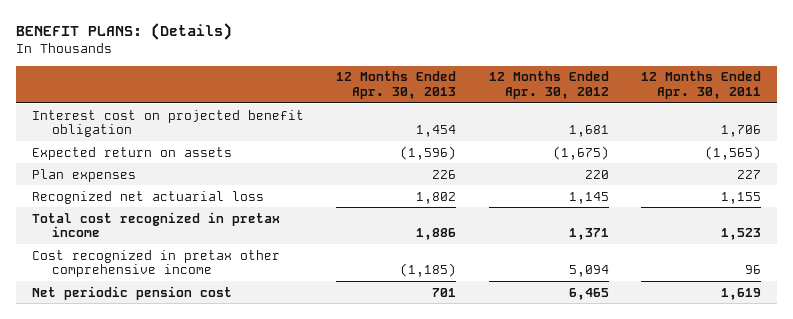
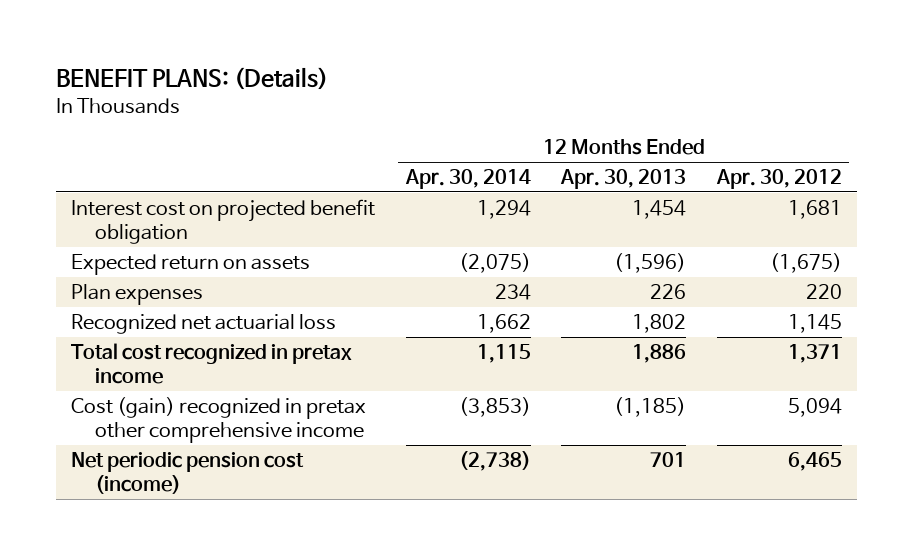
- | 12 Months Ended Apr. 30, 2013 | 12 Months Ended Apr. 30, 2012 | 12 Months Ended Apr. 30, 2011
+ | 12 Months Ended Apr. 30, 2014 | 12 Months Ended Apr. 30, 2013 | 12 Months Ended Apr. 30, 2012
- Cost recognized in pretax other comprehensive income | (1,185) | 5,094 | 96
- Net periodic pension cost | 701 | 6,465 | 1,619
+ Cost (gain) recognized in pretax other comprehensive income | (3,853) | (1,185) | 5,094
+ Net periodic pension cost (income) | (2,738) | 701 | 6,465

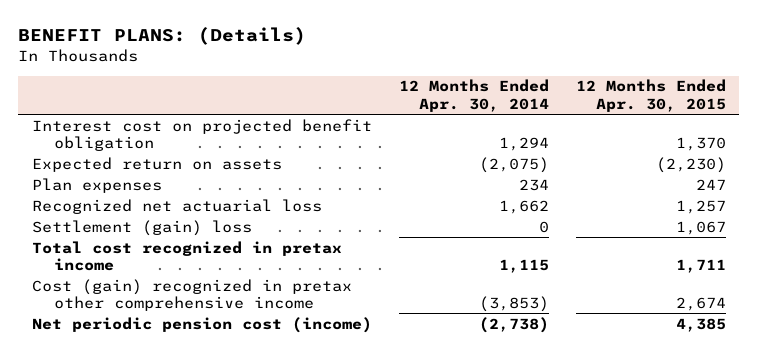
- | 12 Months Ended Apr. 30, 2014 | 12 Months Ended Apr. 30, 2013 | 12 Months Ended Apr. 30, 2012
+ | 12 Months Ended Apr. 30, 2014 | 12 Months Ended Apr. 30, 2015
+ Settlement (gain) loss | 0 | 1,067

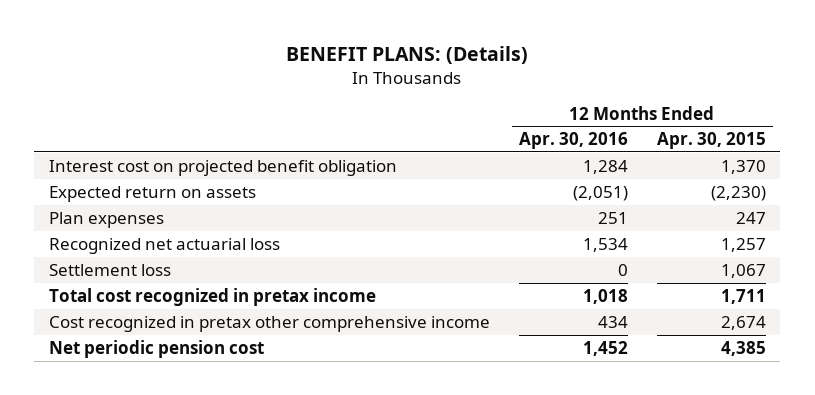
- | 12 Months Ended Apr. 30, 2014 | 12 Months Ended Apr. 30, 2015
+ | 12 Months Ended Apr. 30, 2016 | 12 Months Ended Apr. 30, 2015
- Settlement (gain) loss | 0 | 1,067
+ Settlement loss | 0 | 1,067
- Cost (gain) recognized in pretax other comprehensive income | (3,853) | 2,674
- Net periodic pension cost (income) | (2,738) | 4,385
+ Cost recognized in pretax other comprehensive income | 434 | 2,674
+ Net periodic pension cost | 1,452 | 4,385

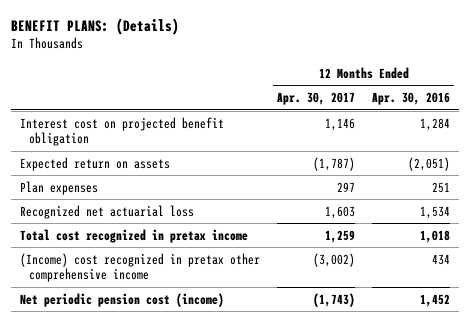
- | 12 Months Ended Apr. 30, 2016 | 12 Months Ended Apr. 30, 2015
+ | 12 Months Ended Apr. 30, 2017 | 12 Months Ended Apr. 30, 2016
- Settlement loss | 0 | 1,067
- Cost recognized in pretax other comprehensive income | 434 | 2,674
- Net periodic pension cost | 1,452 | 4,385
+ (Income) cost recognized in pretax other comprehensive income | (3,002) | 434
+ Net periodic pension cost (income) | (1,743) | 1,452

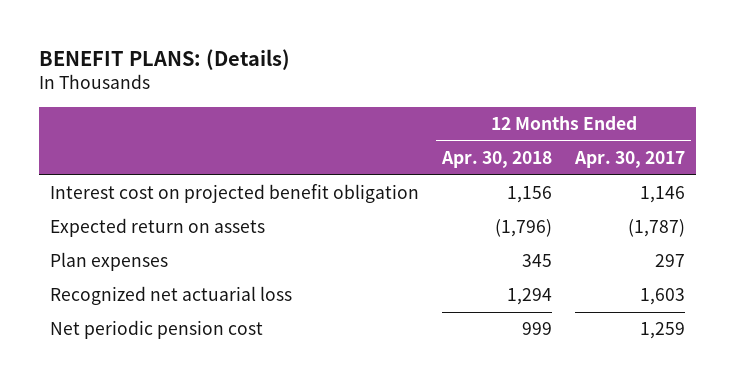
- | 12 Months Ended Apr. 30, 2017 | 12 Months Ended Apr. 30, 2016
+ | 12 Months Ended Apr. 30, 2018 | 12 Months Ended Apr. 30, 2017
- Total cost recognized in pretax income | 1,259 | 1,018
- (Income) cost recognized in pretax other comprehensive income | (3,002) | 434
- Net periodic pension cost (income) | (1,743) | 1,452
+ Net periodic pension cost | 999 | 1,259

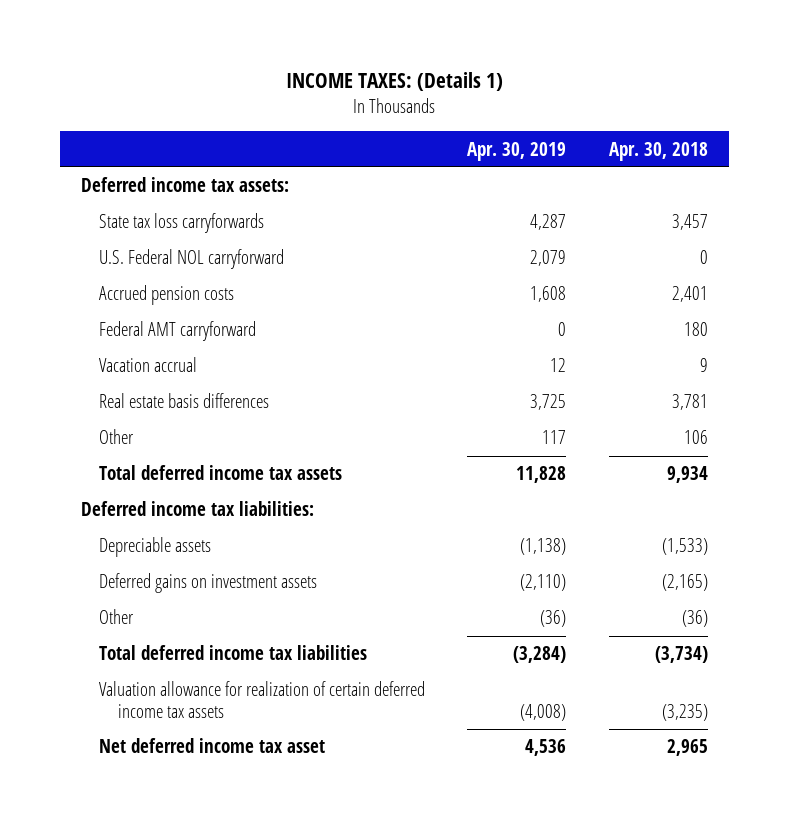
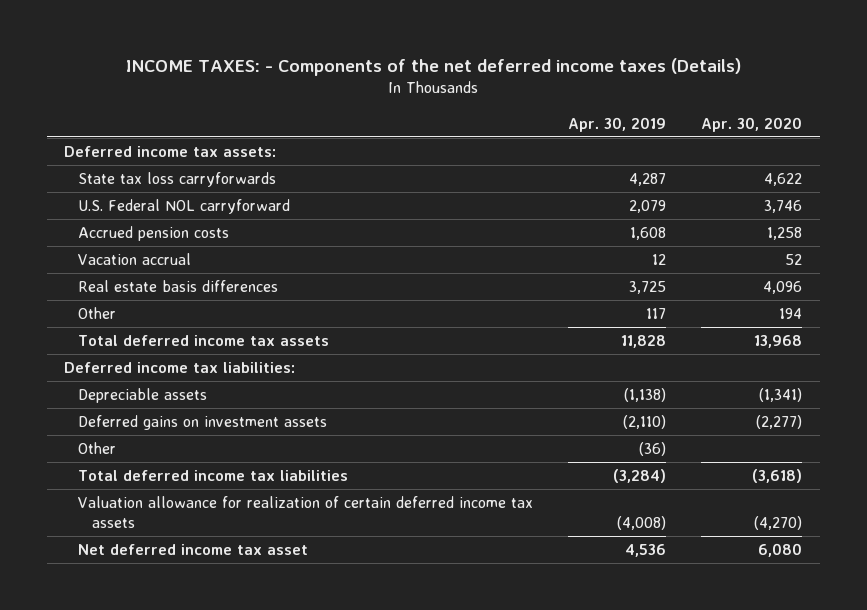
- INCOME TAXES: (Details 1)
+ INCOME TAXES: - Components of the net deferred income taxes (Details)
- | Apr. 30, 2019 | Apr. 30, 2018
+ | Apr. 30, 2019 | Apr. 30, 2020
- Federal AMT carryforward | 0 | 180

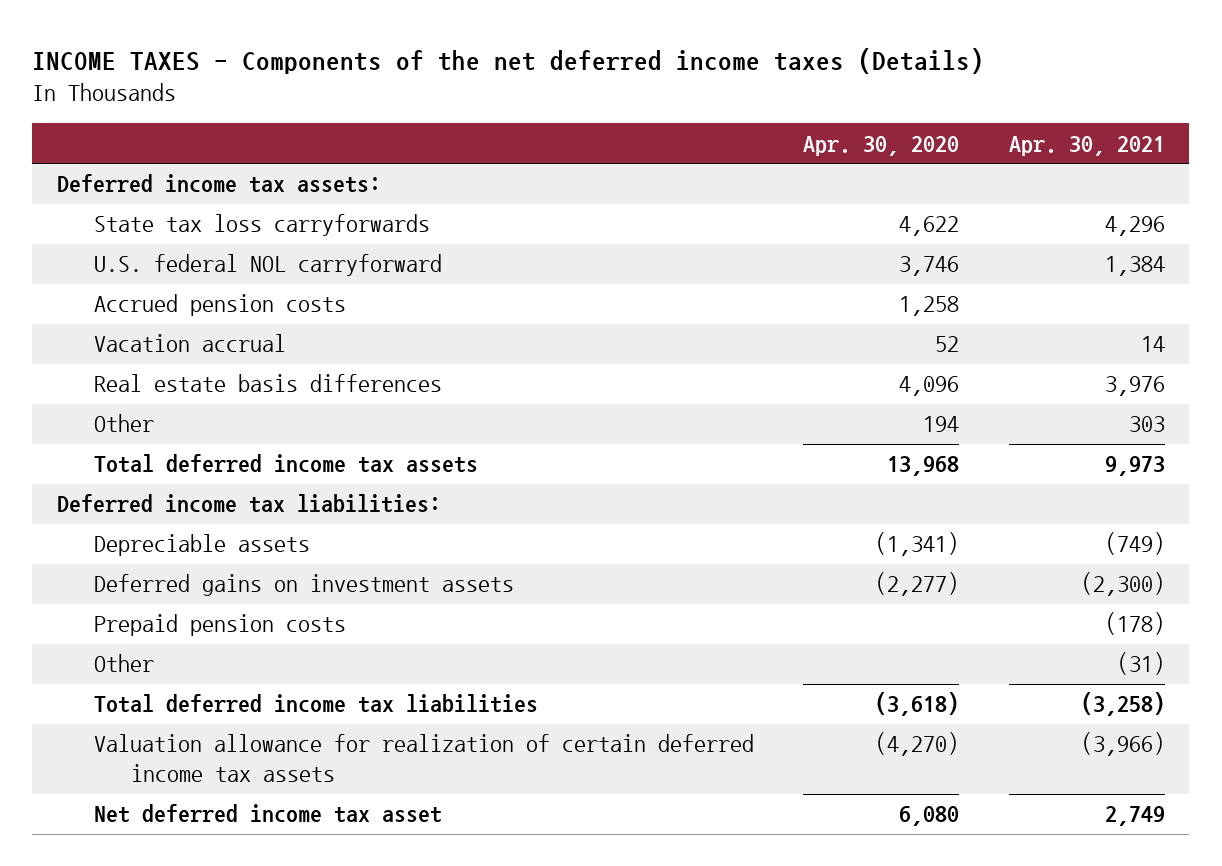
- INCOME TAXES: - Components of the net deferred income taxes (Details)
+ INCOME TAXES - Components of the net deferred income taxes (Details)
- | Apr. 30, 2019 | Apr. 30, 2020
+ | Apr. 30, 2020 | Apr. 30, 2021
- U.S. Federal NOL carryforward | 2,079 | 3,746
+ U.S. federal NOL carryforward | 3,746 | 1,384
+ Prepaid pension costs | | (178)

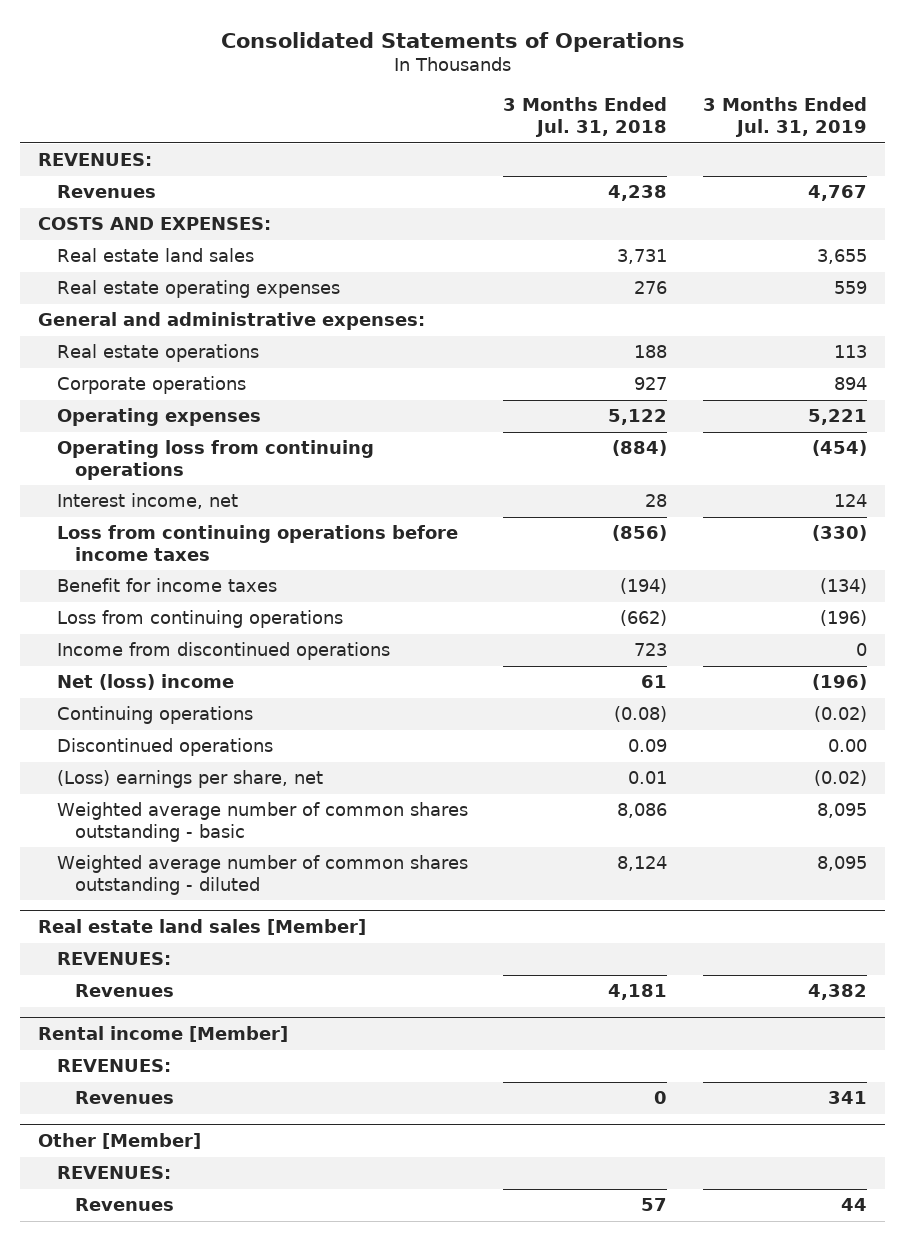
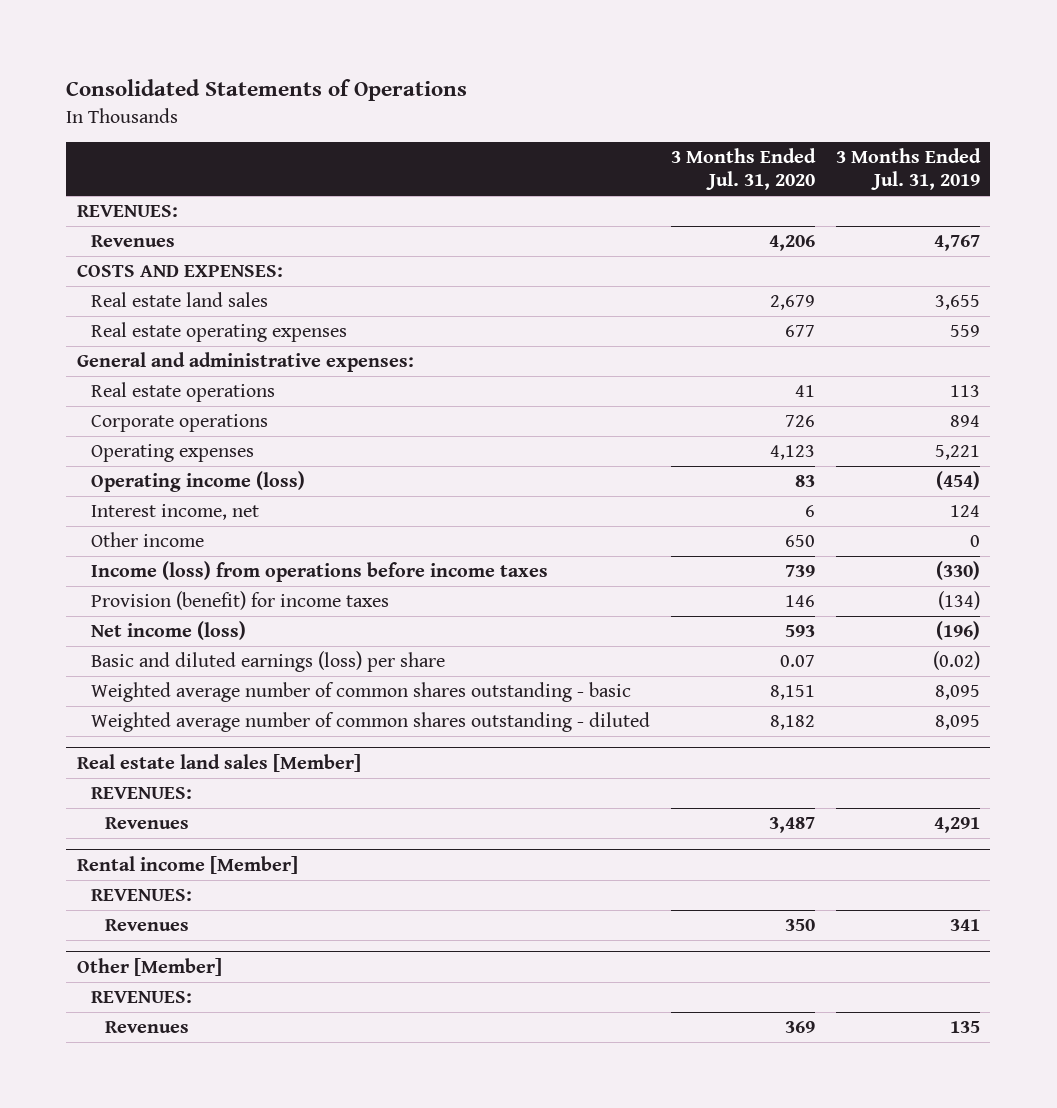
- | 3 Months Ended Jul. 31, 2018 | 3 Months Ended Jul. 31, 2019
+ | 3 Months Ended Jul. 31, 2020 | 3 Months Ended Jul. 31, 2019
- Operating loss from continuing operations | (884) | (454)
+ Operating income (loss) | 83 | (454)
- Loss from continuing operations before income taxes | (856) | (330)
- Benefit for income taxes | (194) | (134)
- Loss from continuing operations | (662) | (196)
- Income from discontinued operations | 723 | 0
- Net (loss) income | 61 | (196)
- Continuing operations | (0.08) | (0.02)
- Discontinued operations | 0.09 | 0.00
- (Loss) earnings per share, net | 0.01 | (0.02)
+ Other income | 650 | 0
+ Income (loss) from operations before income taxes | 739 | (330)
+ Provision (benefit) for income taxes | 146 | (134)
+ Net income (loss) | 593 | (196)
+ Basic and diluted earnings (loss) per share | 0.07 | (0.02)
@ Real estate land sales [Member]
- Revenues | 4,181 | 4,382
+ Revenues | 3,487 | 4,291
@ Other [Member]
- Revenues | 57 | 44
+ Revenues | 369 | 135

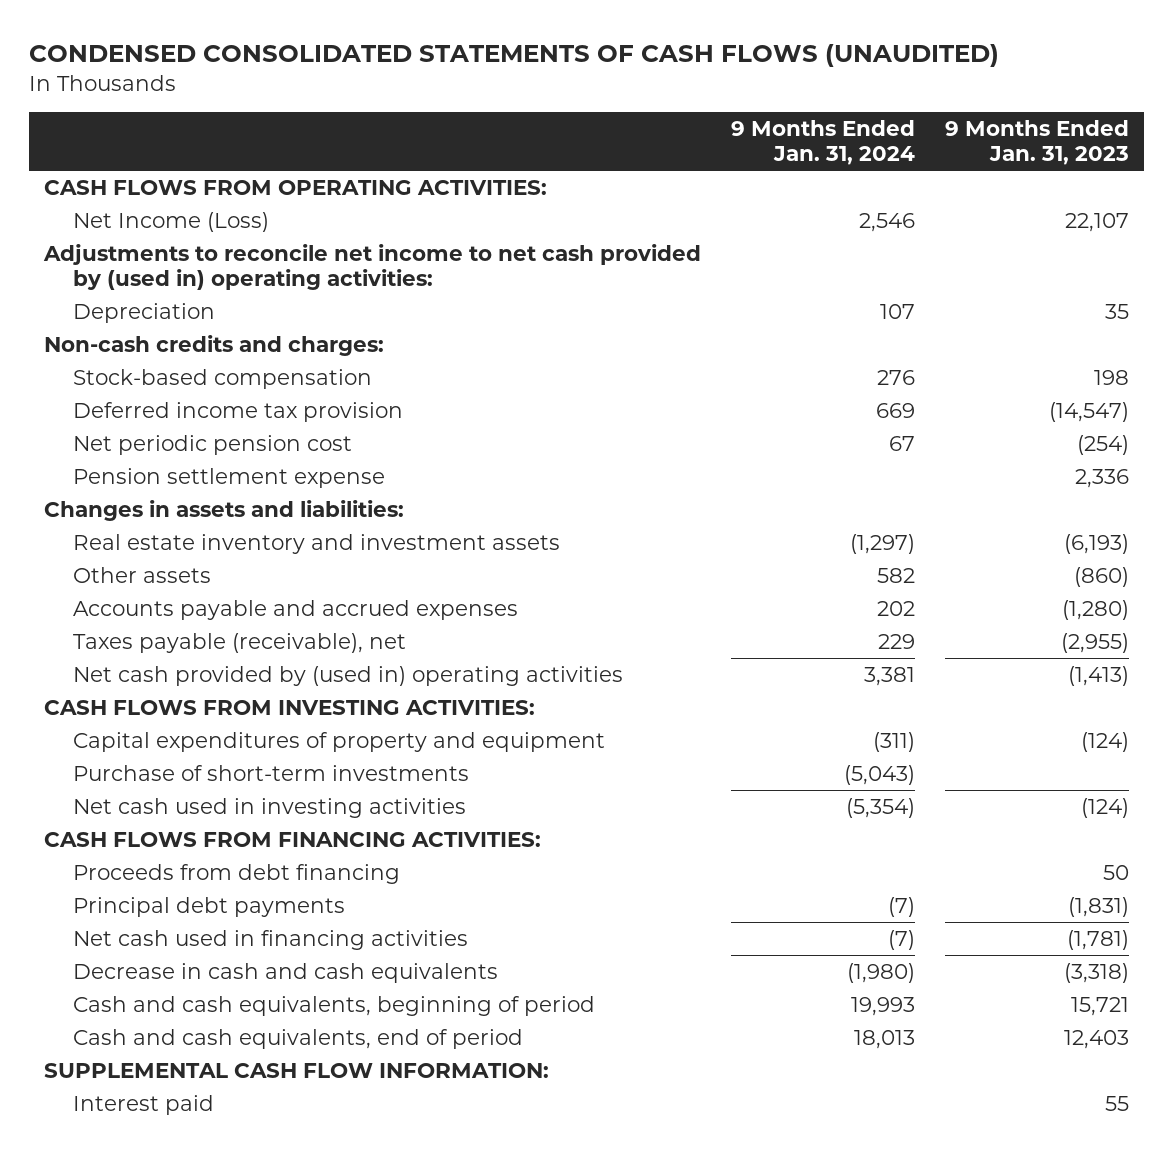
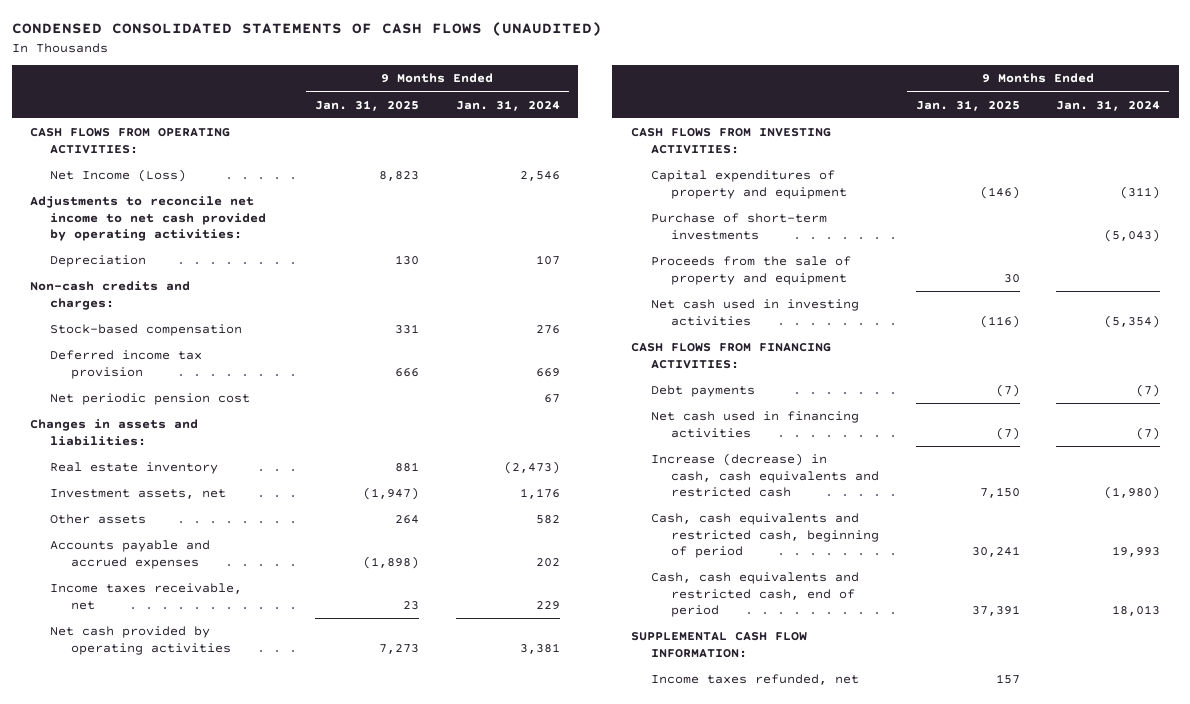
- | 9 Months Ended Jan. 31, 2024 | 9 Months Ended Jan. 31, 2023
+ | 9 Months Ended Jan. 31, 2025 | 9 Months Ended Jan. 31, 2024
- Adjustments to reconcile net income to net cash provided by (used in) operating activities:
+ Adjustments to reconcile net income to net cash provided by operating activities:
- Pension settlement expense | | 2,336
- Real estate inventory and investment assets | (1,297) | (6,193)
+ Real estate inventory | 881 | (2,473)
+ Investment assets, net | (1,947) | 1,176
- Taxes payable (receivable), net | 229 | (2,955)
- Net cash provided by (used in) operating activities | 3,381 | (1,413)
+ Income taxes receivable, net | 23 | 229
+ Net cash provided by operating activities | 7,273 | 3,381
+ Proceeds from the sale of property and equipment | 30 |
- Proceeds from debt financing | | 50
- Principal debt payments | (7) | (1,831)
+ Debt payments | (7) | (7)
- Decrease in cash and cash equivalents | (1,980) | (3,318)
- Cash and cash equivalents, beginning of period | 19,993 | 15,721
- Cash and cash equivalents, end of period | 18,013 | 12,403
+ Increase (decrease) in cash, cash equivalents and restricted cash | 7,150 | (1,980)
+ Cash, cash equivalents and restricted cash, beginning of period | 30,241 | 19,993
+ Cash, cash equivalents and restricted cash, end of period | 37,391 | 18,013
- Interest paid | | 55
+ Income taxes refunded, net | 157 |

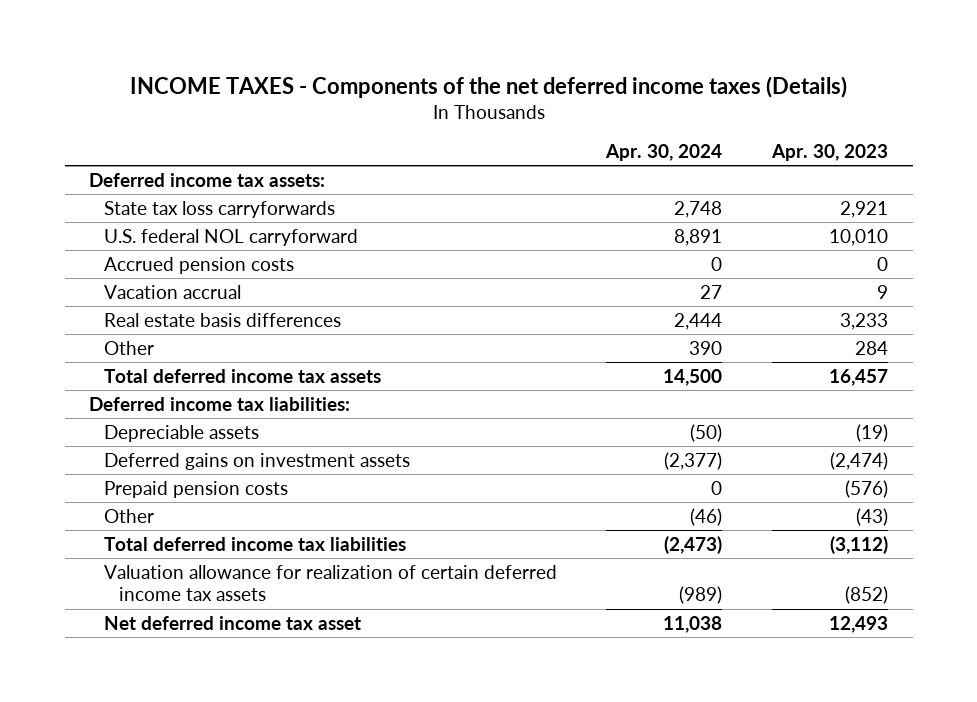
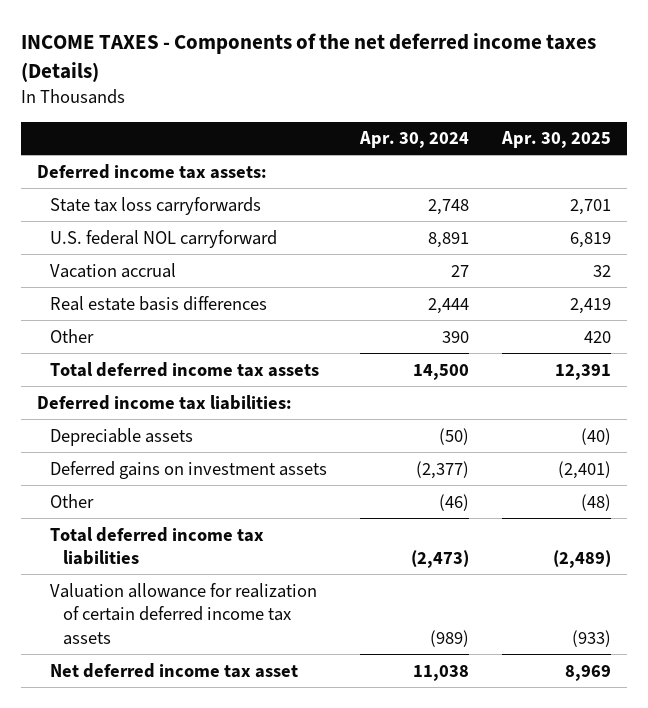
- | Apr. 30, 2024 | Apr. 30, 2023
+ | Apr. 30, 2024 | Apr. 30, 2025
- Accrued pension costs | 0 | 0
- Prepaid pension costs | 0 | (576)

